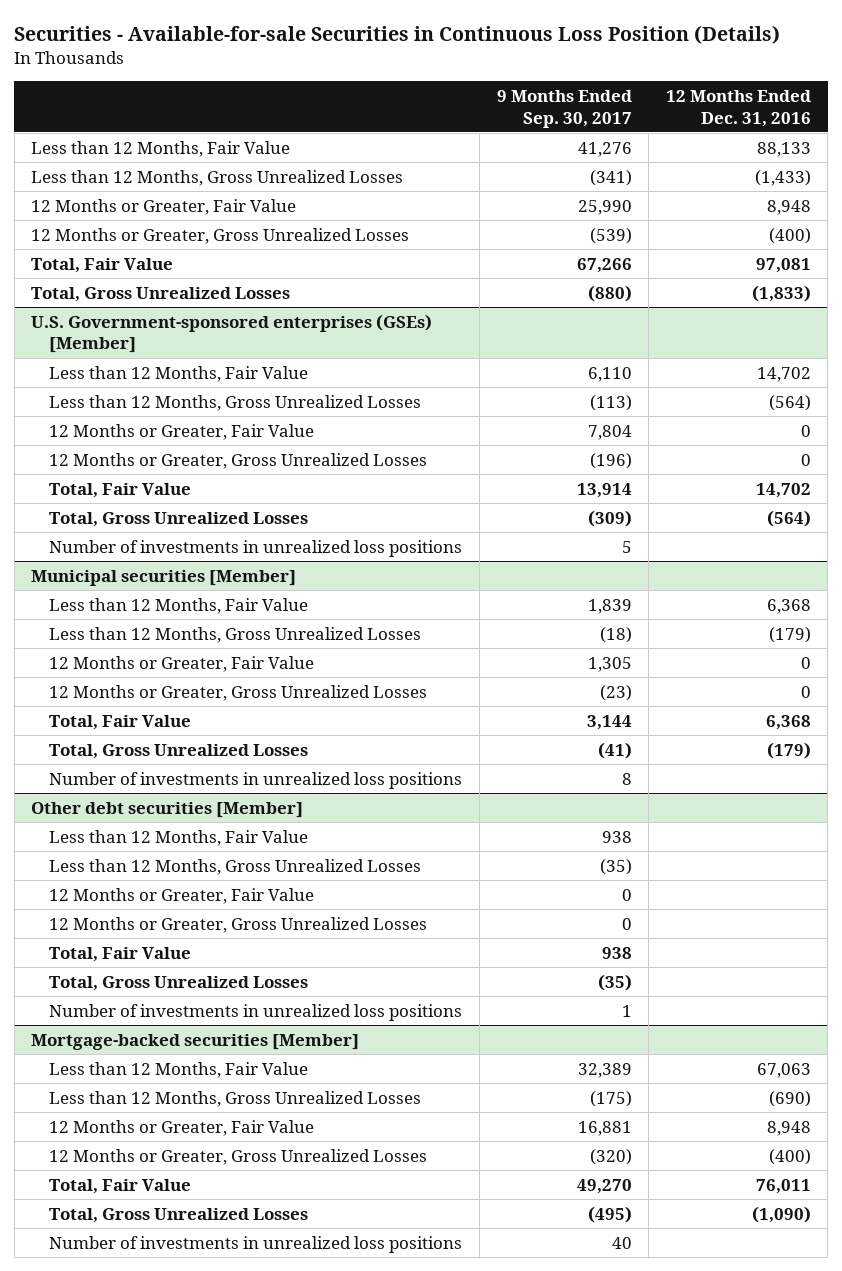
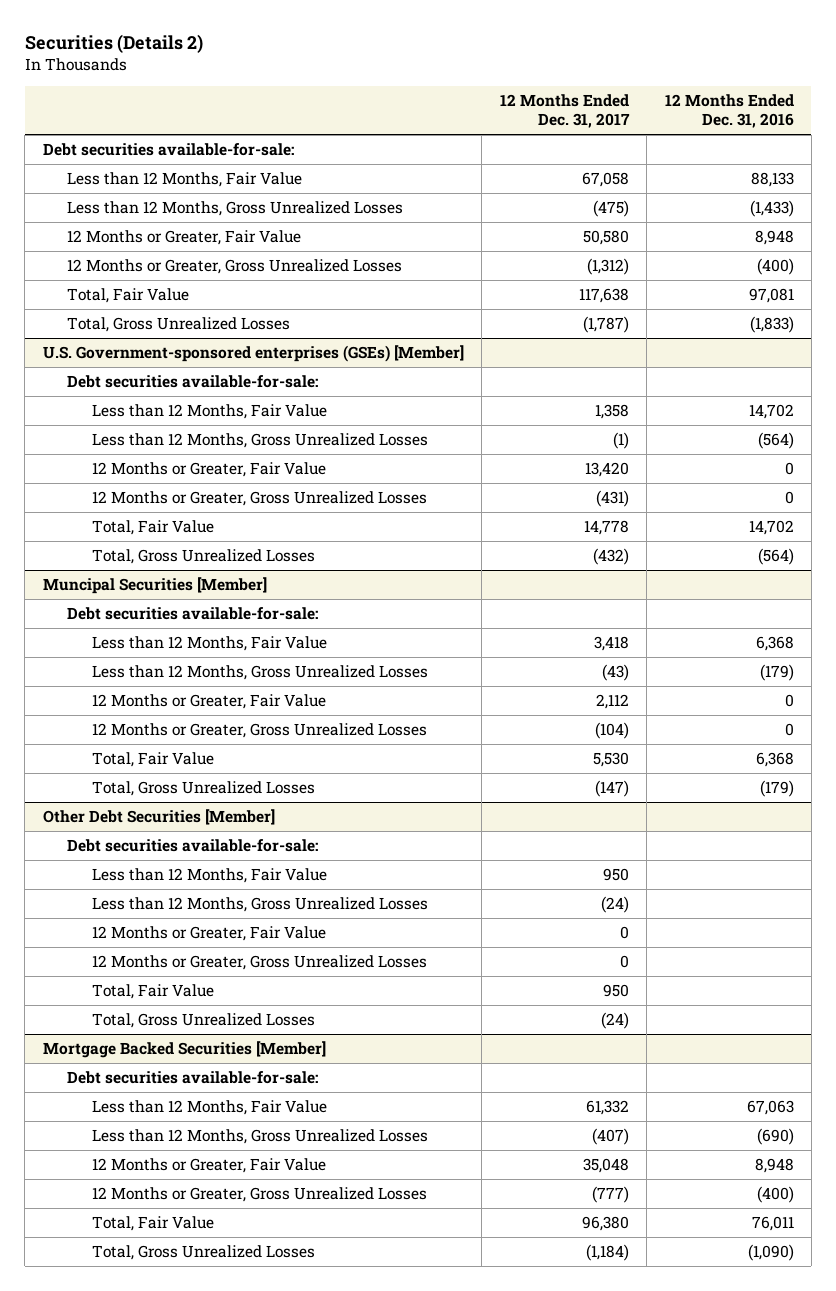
- Securities - Available-for-sale Securities in Continuous Loss Position (Details)
+ Securities (Details 2)
- | 9 Months Ended Sep. 30, 2017 | 12 Months Ended Dec. 31, 2016
+ | 12 Months Ended Dec. 31, 2017 | 12 Months Ended Dec. 31, 2016
+ Debt securities available-for-sale:
@ U.S. Government-sponsored enterprises (GSEs) [Member]
+ Debt securities available-for-sale:
- Number of investments in unrealized loss positions | 5 |
- Municipal securities [Member]
+ Muncipal Securities [Member]
+ Debt securities available-for-sale:
- Number of investments in unrealized loss positions | 8 |
- Other debt securities [Member]
+ Other Debt Securities [Member]
+ Debt securities available-for-sale:
- Number of investments in unrealized loss positions | 1 |
- Mortgage-backed securities [Member]
+ Mortgage Backed Securities [Member]
+ Debt securities available-for-sale:
- Number of investments in unrealized loss positions | 40 |

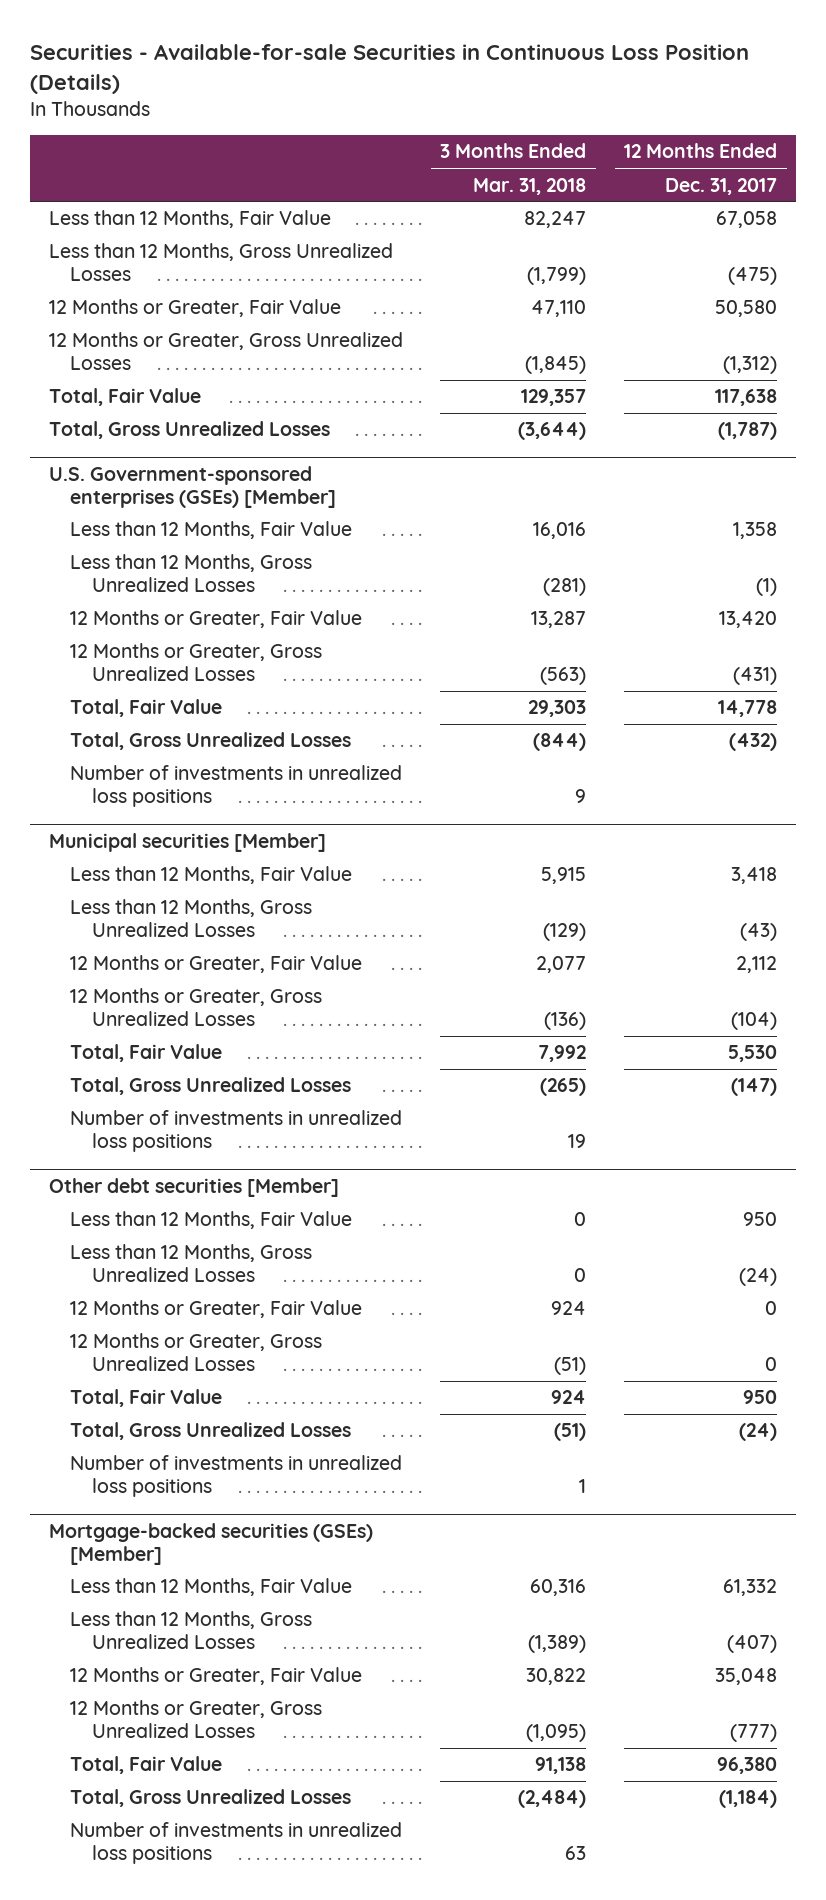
- Securities (Details 2)
+ Securities - Available-for-sale Securities in Continuous Loss Position (Details)
- | 12 Months Ended Dec. 31, 2017 | 12 Months Ended Dec. 31, 2016
+ | 3 Months Ended Mar. 31, 2018 | 12 Months Ended Dec. 31, 2017
- Debt securities available-for-sale:
@ U.S. Government-sponsored enterprises (GSEs) [Member]
- Debt securities available-for-sale:
- Muncipal Securities [Member]
- Debt securities available-for-sale:
@ U.S. Government-sponsored enterprises (GSEs) [Member]
+ Number of investments in unrealized loss positions | 9 |
+ Municipal securities [Member]
- Other Debt Securities [Member]
- Debt securities available-for-sale:
+ Number of investments in unrealized loss positions | 19 |
+ Other debt securities [Member]
- Mortgage Backed Securities [Member]
- Debt securities available-for-sale:
+ Number of investments in unrealized loss positions | 1 |
+ Mortgage-backed securities (GSEs) [Member]
+ Number of investments in unrealized loss positions | 63 |

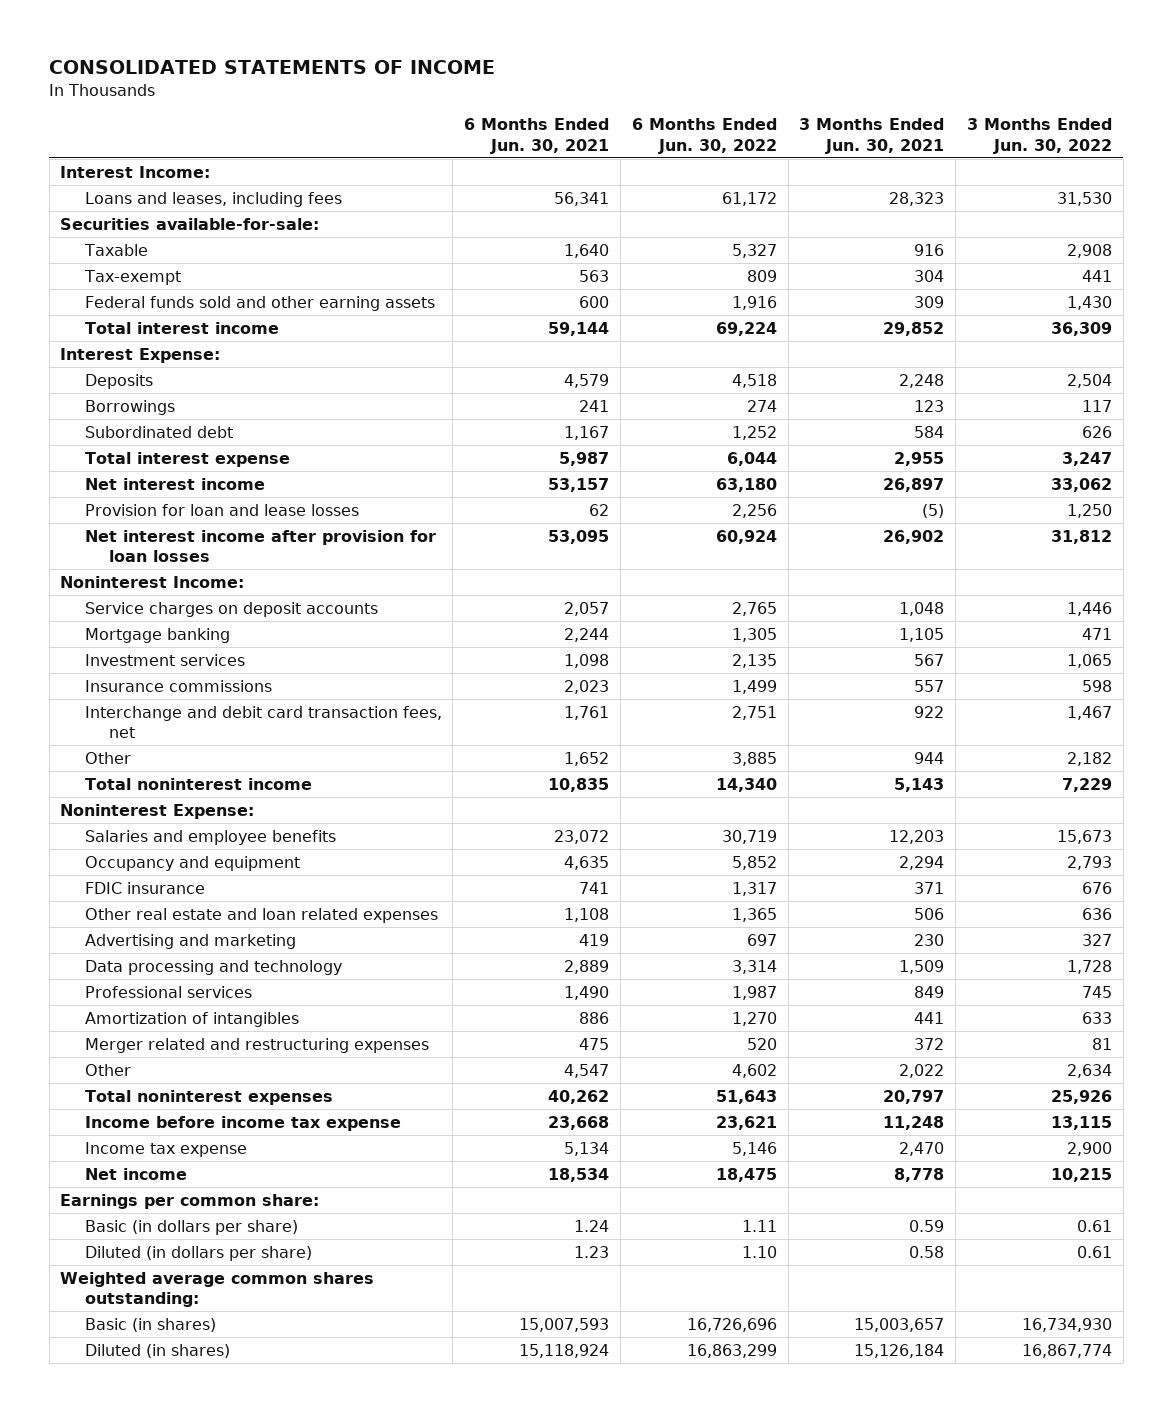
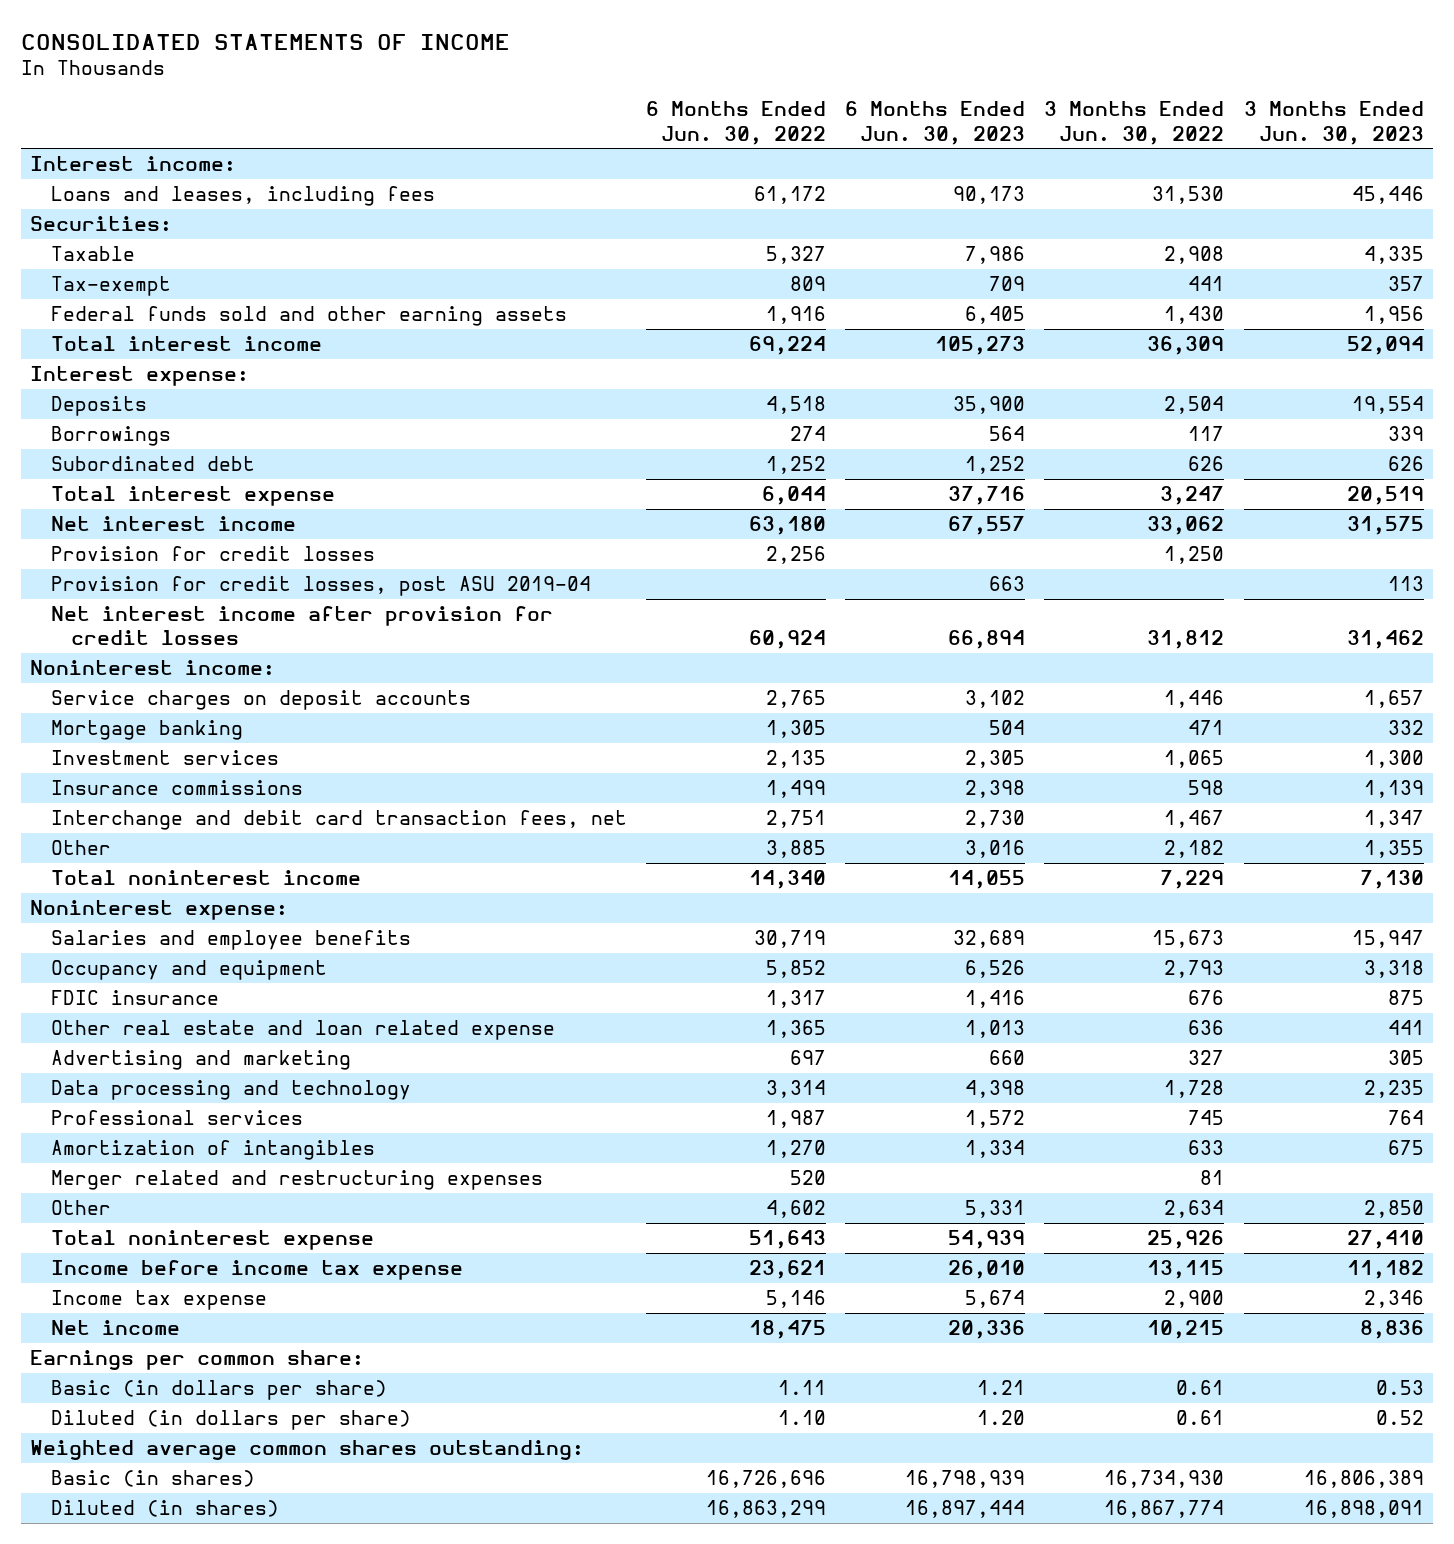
- | 6 Months Ended Jun. 30, 2021 | 6 Months Ended Jun. 30, 2022 | 3 Months Ended Jun. 30, 2021 | 3 Months Ended Jun. 30, 2022
+ | 6 Months Ended Jun. 30, 2022 | 6 Months Ended Jun. 30, 2023 | 3 Months Ended Jun. 30, 2022 | 3 Months Ended Jun. 30, 2023
- Interest Income:
+ Interest income:
- Securities available-for-sale:
+ Securities:
- Interest Expense:
+ Interest expense:
- Provision for loan and lease losses | 62 | 2,256 | (5) | 1,250
- Net interest income after provision for loan losses | 53,095 | 60,924 | 26,902 | 31,812
- Noninterest Income:
+ Provision for credit losses | 2,256 | | 1,250 |
+ Provision for credit losses, post ASU 2019-04 | | 663 | | 113
+ Net interest income after provision for credit losses | 60,924 | 66,894 | 31,812 | 31,462
+ Noninterest income:
- Noninterest Expense:
+ Noninterest expense:
- Other real estate and loan related expenses | 1,108 | 1,365 | 506 | 636
+ Other real estate and loan related expense | 1,365 | 1,013 | 636 | 441
- Total noninterest expenses | 40,262 | 51,643 | 20,797 | 25,926
+ Total noninterest expense | 51,643 | 54,939 | 25,926 | 27,410

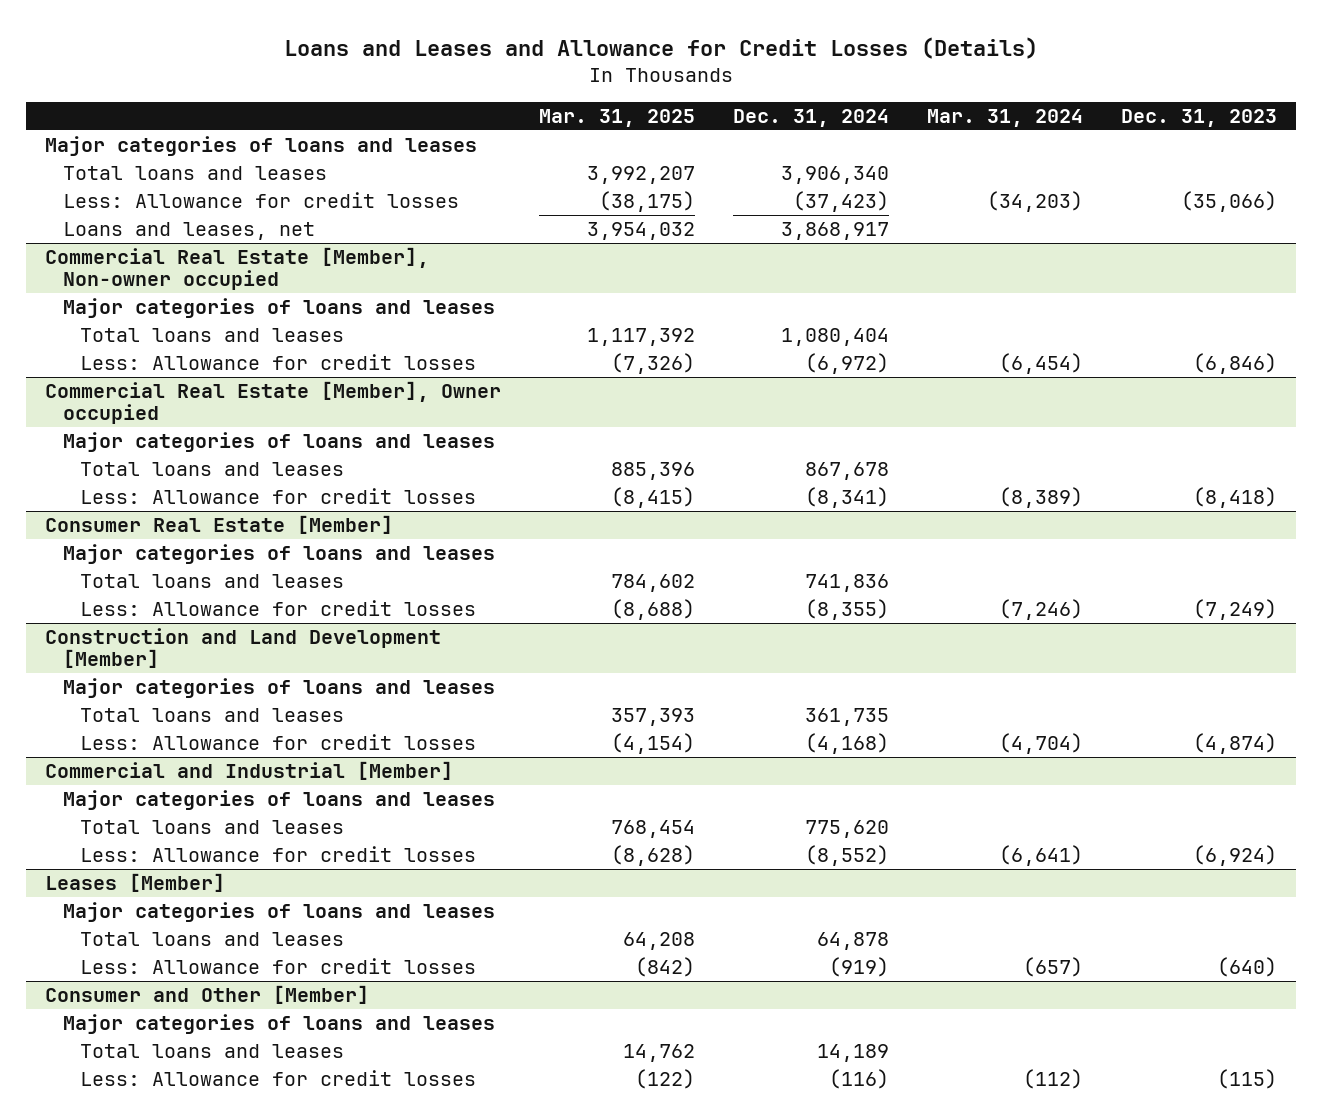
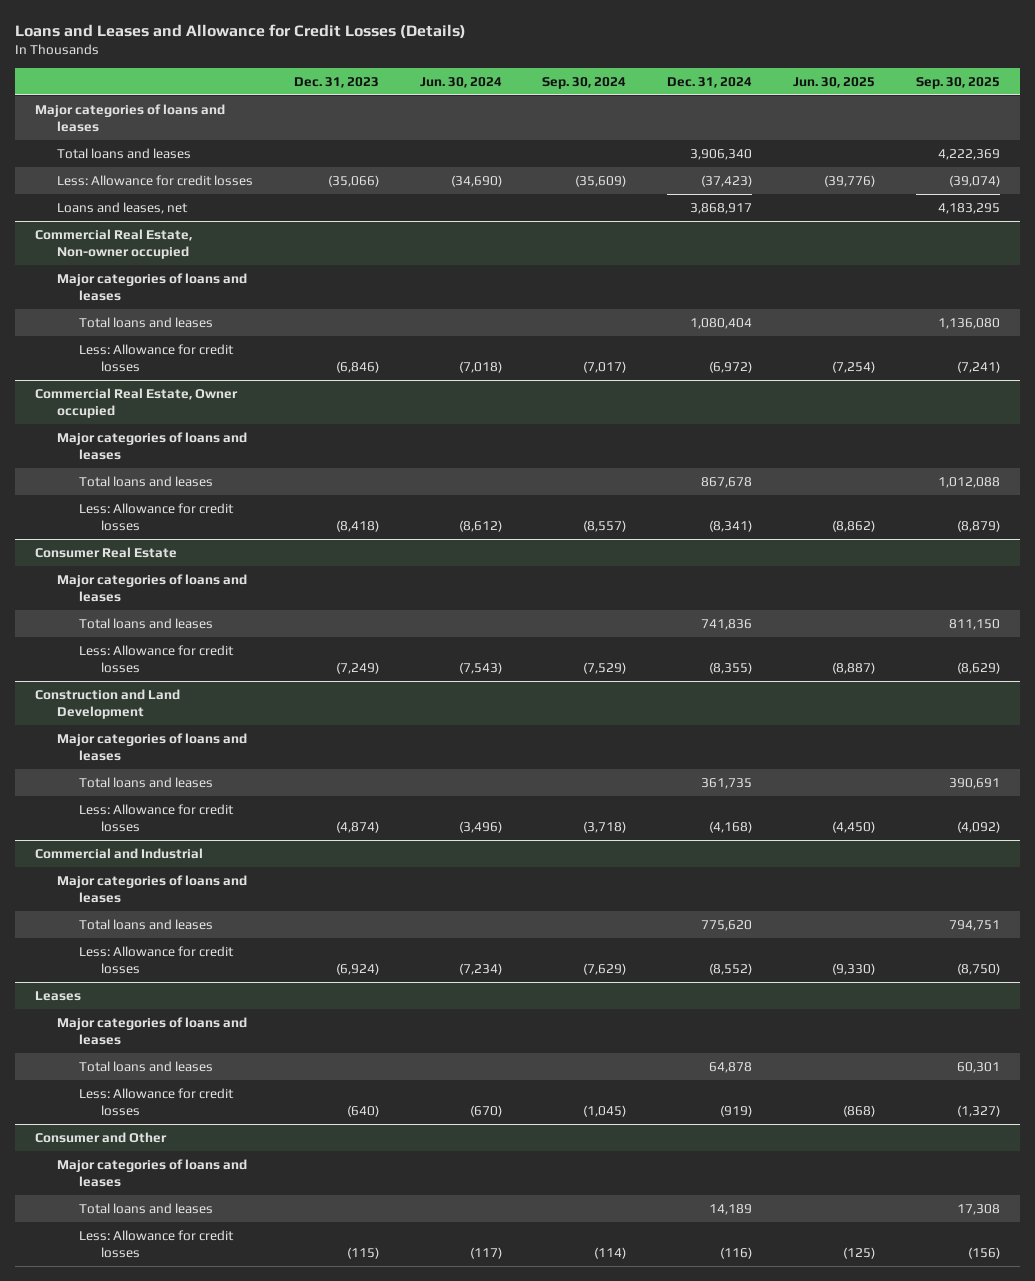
- | Mar. 31, 2025 | Dec. 31, 2024 | Mar. 31, 2024 | Dec. 31, 2023
+ | Dec. 31, 2023 | Jun. 30, 2024 | Sep. 30, 2024 | Dec. 31, 2024 | Jun. 30, 2025 | Sep. 30, 2025
- Commercial Real Estate [Member], Non-owner occupied
+ Commercial Real Estate, Non-owner occupied
- Commercial Real Estate [Member], Owner occupied
+ Commercial Real Estate, Owner occupied
- Consumer Real Estate [Member]
+ Consumer Real Estate
- Construction and Land Development [Member]
+ Construction and Land Development
- Commercial and Industrial [Member]
+ Commercial and Industrial
- Leases [Member]
+ Leases
- Consumer and Other [Member]
+ Consumer and Other

